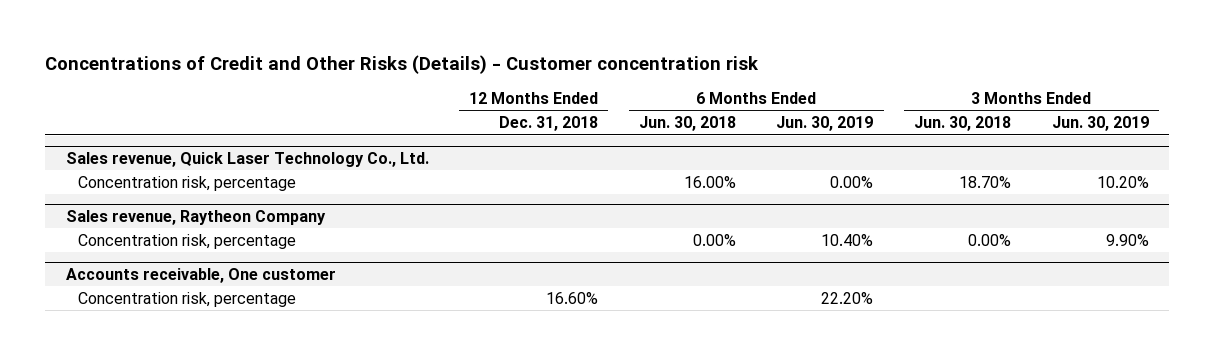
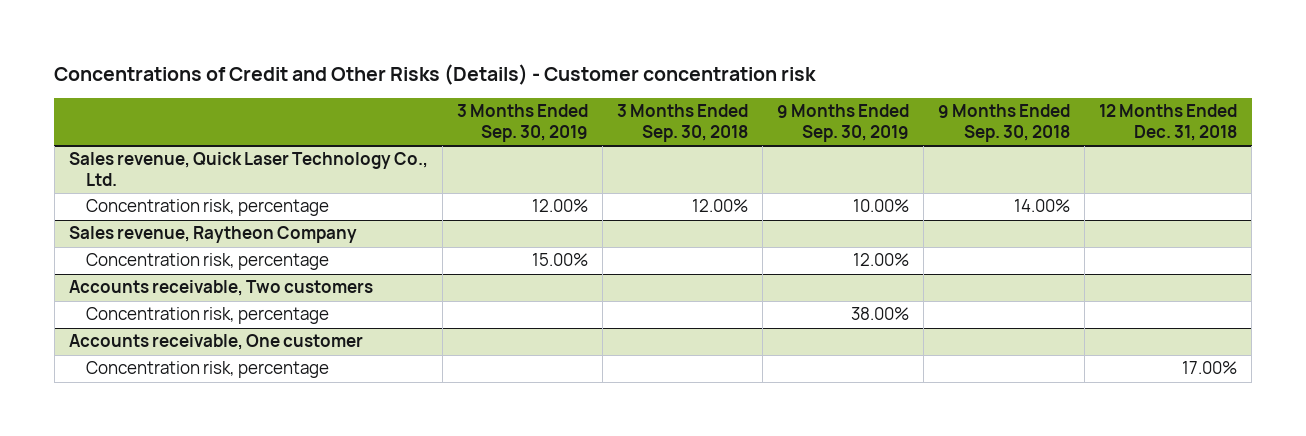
- | 12 Months Ended Dec. 31, 2018 | 6 Months Ended Jun. 30, 2018 | 6 Months Ended Jun. 30, 2019 | 3 Months Ended Jun. 30, 2018 | 3 Months Ended Jun. 30, 2019
+ | 3 Months Ended Sep. 30, 2019 | 3 Months Ended Sep. 30, 2018 | 9 Months Ended Sep. 30, 2019 | 9 Months Ended Sep. 30, 2018 | 12 Months Ended Dec. 31, 2018
+ Accounts receivable, Two customers
+ Concentration risk, percentage | | | 38.00% | |
@ Accounts receivable, One customer
- Concentration risk, percentage | 16.60% | | 22.20% | |
+ Concentration risk, percentage | | | | | 17.00%

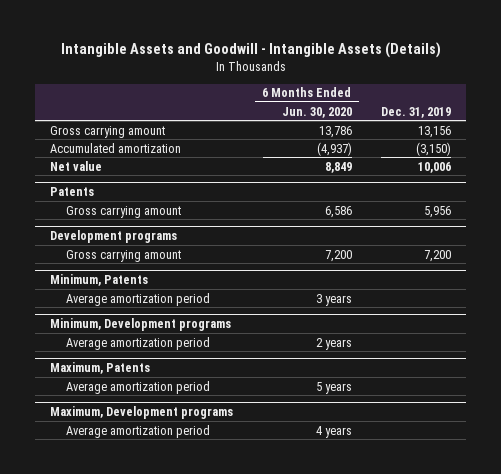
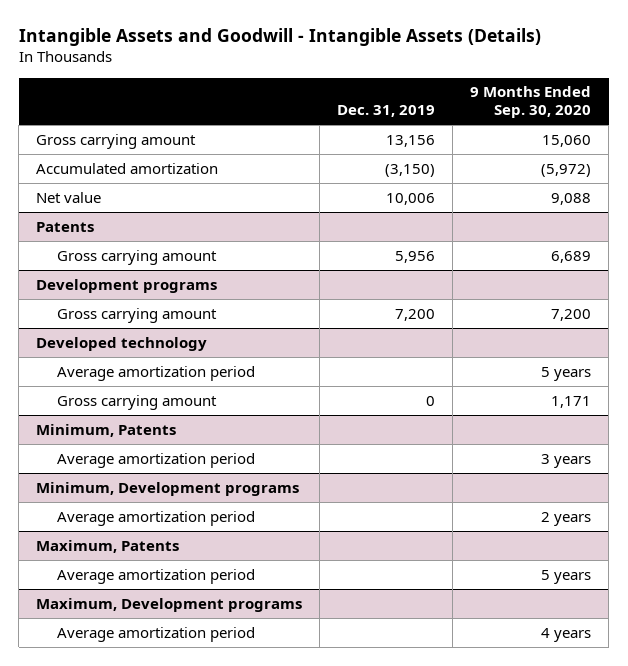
- | 6 Months Ended Jun. 30, 2020 | Dec. 31, 2019
+ | Dec. 31, 2019 | 9 Months Ended Sep. 30, 2020
+ Developed technology
+ Average amortization period | | 5 years
+ Gross carrying amount | 0 | 1,171

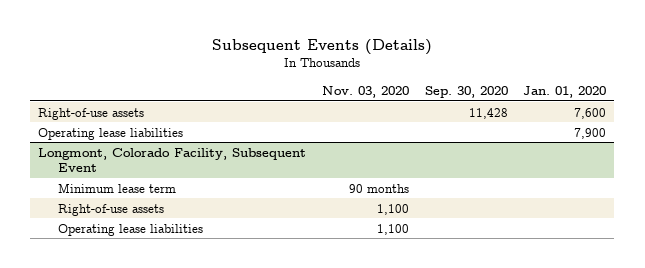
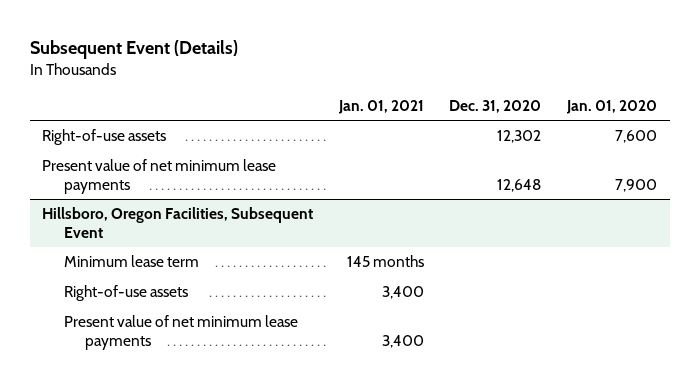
- Subsequent Events (Details)
+ Subsequent Event (Details)
- | Nov. 03, 2020 | Sep. 30, 2020 | Jan. 01, 2020
+ | Jan. 01, 2021 | Dec. 31, 2020 | Jan. 01, 2020
- Operating lease liabilities | | | 7,900
- Longmont, Colorado Facility, Subsequent Event
- Minimum lease term | 90 months | |
- Right-of-use assets | 1,100 | |
- Operating lease liabilities | 1,100 | |
+ Present value of net minimum lease payments | | 12,648 | 7,900
+ Hillsboro, Oregon Facilities, Subsequent Event
+ Minimum lease term | 145 months | |
+ Right-of-use assets | 3,400 | |
+ Present value of net minimum lease payments | 3,400 | |

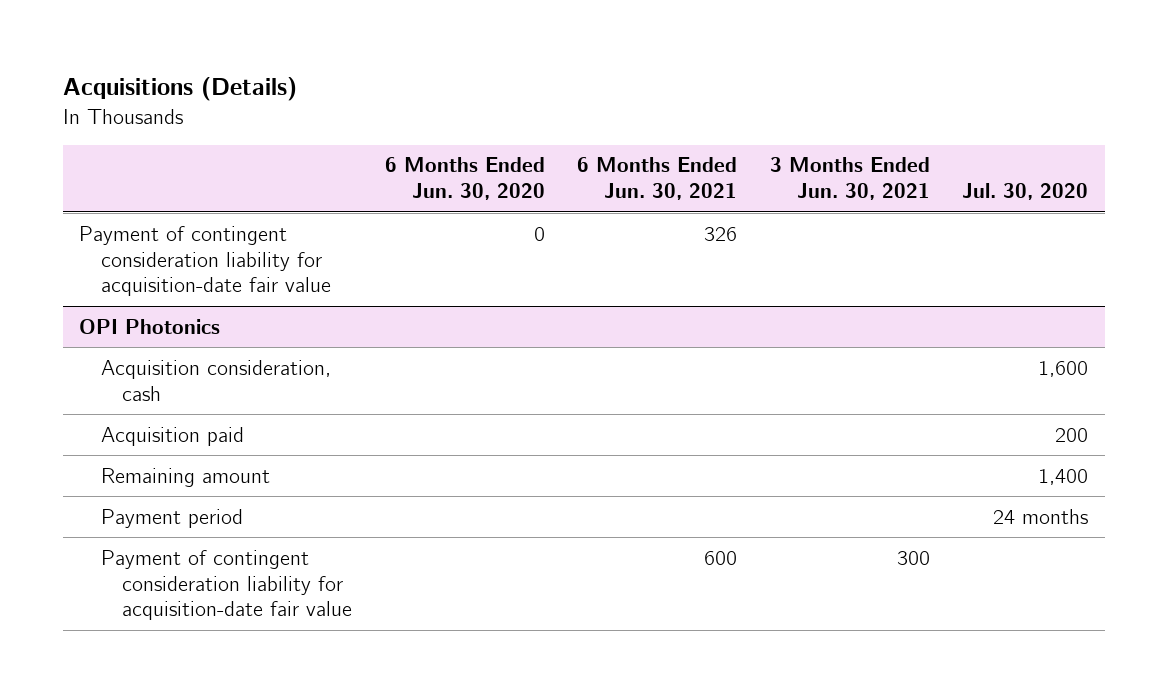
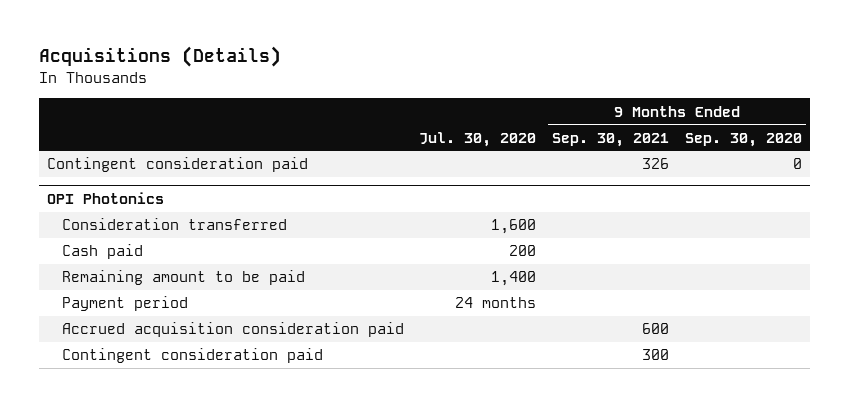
- | 6 Months Ended Jun. 30, 2020 | 6 Months Ended Jun. 30, 2021 | 3 Months Ended Jun. 30, 2021 | Jul. 30, 2020
+ | Jul. 30, 2020 | 9 Months Ended Sep. 30, 2021 | 9 Months Ended Sep. 30, 2020
- Payment of contingent consideration liability for acquisition-date fair value | 0 | 326 | |
+ Contingent consideration paid | | 326 | 0
@ OPI Photonics
- Acquisition consideration, cash | | | | 1,600
- Acquisition paid | | | | 200
- Remaining amount | | | | 1,400
+ Consideration transferred | 1,600 | |
+ Cash paid | 200 | |
+ Remaining amount to be paid | 1,400 | |
- Payment of contingent consideration liability for acquisition-date fair value | | 600 | 300 |
+ Accrued acquisition consideration paid | | 600 |
+ Contingent consideration paid | | 300 |

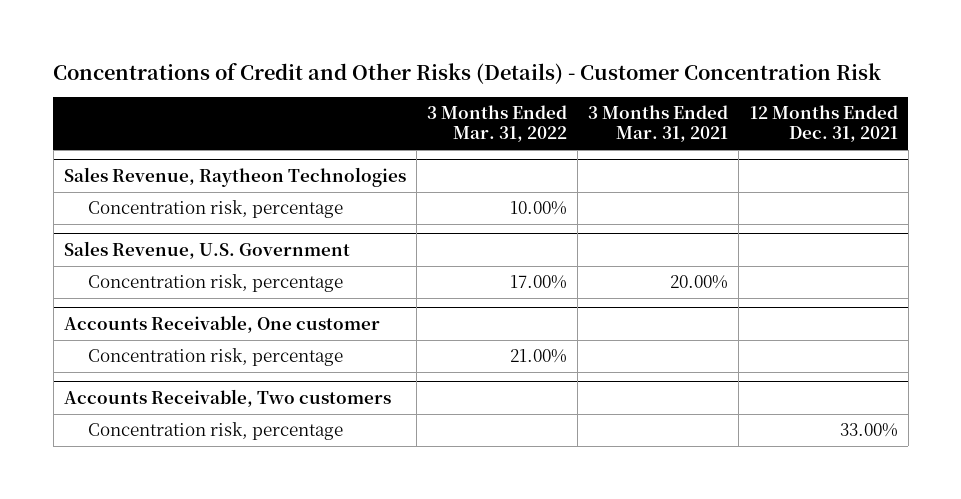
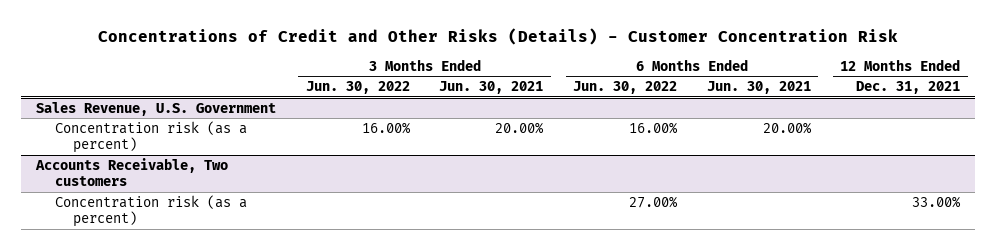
- | 3 Months Ended Mar. 31, 2022 | 3 Months Ended Mar. 31, 2021 | 12 Months Ended Dec. 31, 2021
+ | 3 Months Ended Jun. 30, 2022 | 3 Months Ended Jun. 30, 2021 | 6 Months Ended Jun. 30, 2022 | 6 Months Ended Jun. 30, 2021 | 12 Months Ended Dec. 31, 2021
- Sales Revenue, Raytheon Technologies
- Concentration risk, percentage | 10.00% | |
@ Sales Revenue, U.S. Government
- Concentration risk, percentage | 17.00% | 20.00% |
- Accounts Receivable, One customer
- Concentration risk, percentage | 21.00% | |
@ Sales Revenue, U.S. Government
+ Concentration risk (as a percent) | 16.00% | 20.00% | 16.00% | 20.00% |
@ Accounts Receivable, Two customers
- Concentration risk, percentage | | | 33.00%
+ Concentration risk (as a percent) | | | 27.00% | | 33.00%

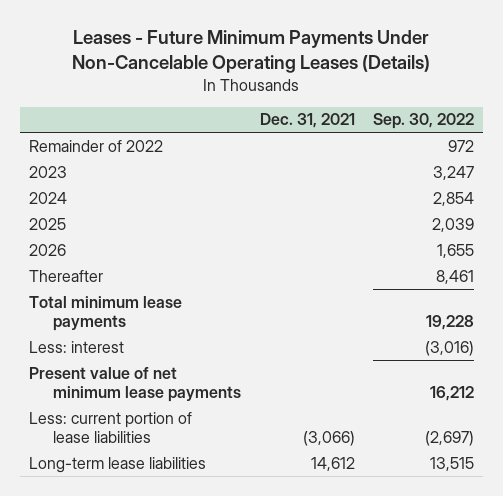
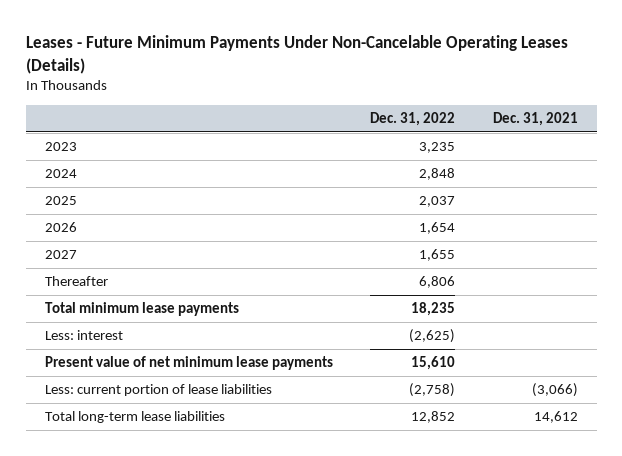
- | Dec. 31, 2021 | Sep. 30, 2022
+ | Dec. 31, 2022 | Dec. 31, 2021
- Remainder of 2022 | | 972
+ 2027 | 1,655 |
- Long-term lease liabilities | 14,612 | 13,515
+ Total long-term lease liabilities | 12,852 | 14,612

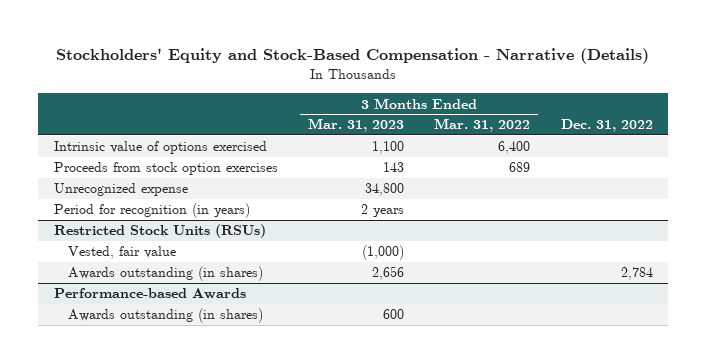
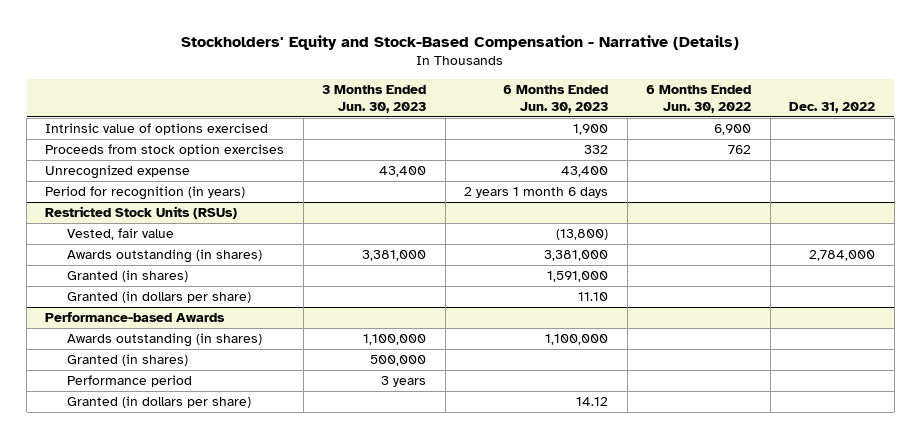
- | 3 Months Ended Mar. 31, 2023 | 3 Months Ended Mar. 31, 2022 | Dec. 31, 2022
+ | 3 Months Ended Jun. 30, 2023 | 6 Months Ended Jun. 30, 2023 | 6 Months Ended Jun. 30, 2022 | Dec. 31, 2022
@ Restricted Stock Units (RSUs)
- Awards outstanding (in shares) | 2,656 | | 2,784
+ Awards outstanding (in shares) | 3,381,000 | 3,381,000 | | 2,784,000
+ Granted (in shares) | | 1,591,000 | |
+ Granted (in dollars per share) | | 11.10 | |
@ Performance-based Awards
+ Granted (in shares) | 500,000 | | |
+ Performance period | 3 years | | |
+ Granted (in dollars per share) | | 14.12 | |

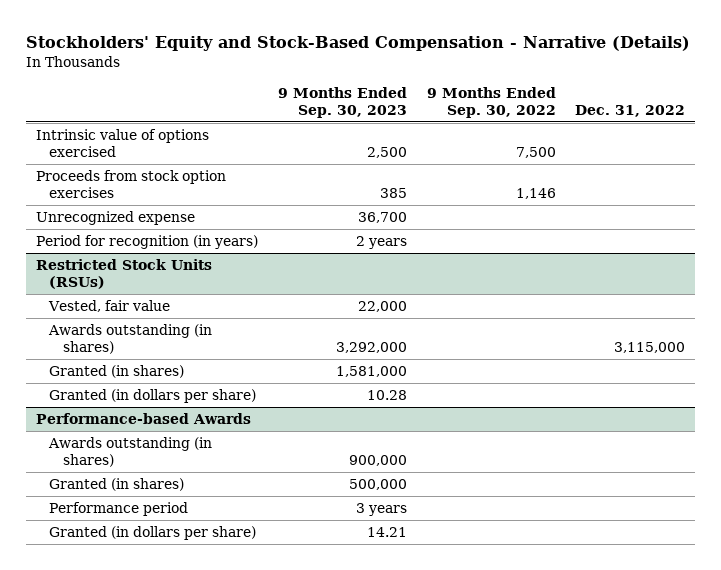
- | 3 Months Ended Jun. 30, 2023 | 6 Months Ended Jun. 30, 2023 | 6 Months Ended Jun. 30, 2022 | Dec. 31, 2022
+ | 9 Months Ended Sep. 30, 2023 | 9 Months Ended Sep. 30, 2022 | Dec. 31, 2022
@ Restricted Stock Units (RSUs)
- Awards outstanding (in shares) | 3,381,000 | 3,381,000 | | 2,784,000
+ Awards outstanding (in shares) | 3,292,000 | | 3,115,000

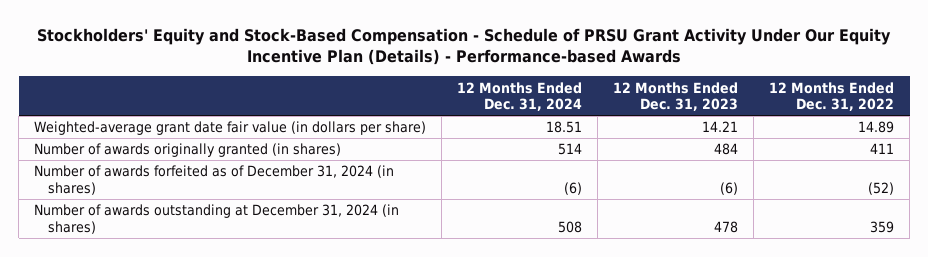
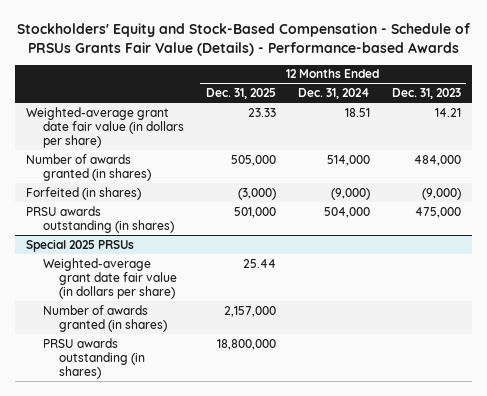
- Stockholders' Equity and Stock-Based Compensation - Schedule of PRSU Grant Activity Under Our Equity Incentive Plan (Details) - Performance-based Awards
+ Stockholders' Equity and Stock-Based Compensation - Schedule of PRSUs Grants Fair Value (Details) - Performance-based Awards
- | 12 Months Ended Dec. 31, 2024 | 12 Months Ended Dec. 31, 2023 | 12 Months Ended Dec. 31, 2022
+ | 12 Months Ended Dec. 31, 2025 | 12 Months Ended Dec. 31, 2024 | 12 Months Ended Dec. 31, 2023
- Number of awards originally granted (in shares) | 514 | 484 | 411
- Number of awards forfeited as of December 31, 2024 (in shares) | (6) | (6) | (52)
- Number of awards outstanding at December 31, 2024 (in shares) | 508 | 478 | 359
+ Number of awards granted (in shares) | 505,000 | 514,000 | 484,000
+ Forfeited (in shares) | (3,000) | (9,000) | (9,000)
+ PRSU awards outstanding (in shares) | 501,000 | 504,000 | 475,000
+ Special 2025 PRSUs
+ Weighted-average grant date fair value (in dollars per share) | 25.44 | |
+ Number of awards granted (in shares) | 2,157,000 | |
+ PRSU awards outstanding (in shares) | 18,800,000 | |

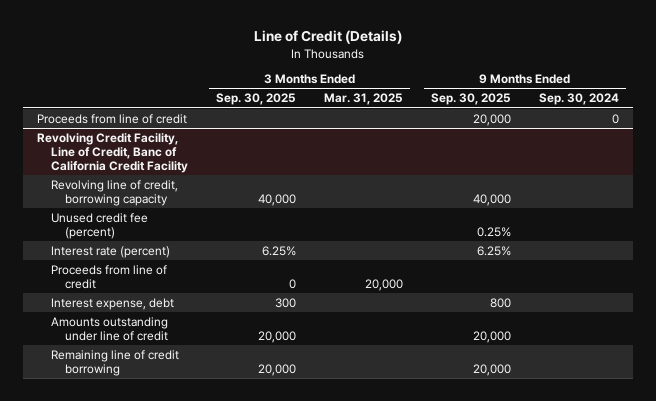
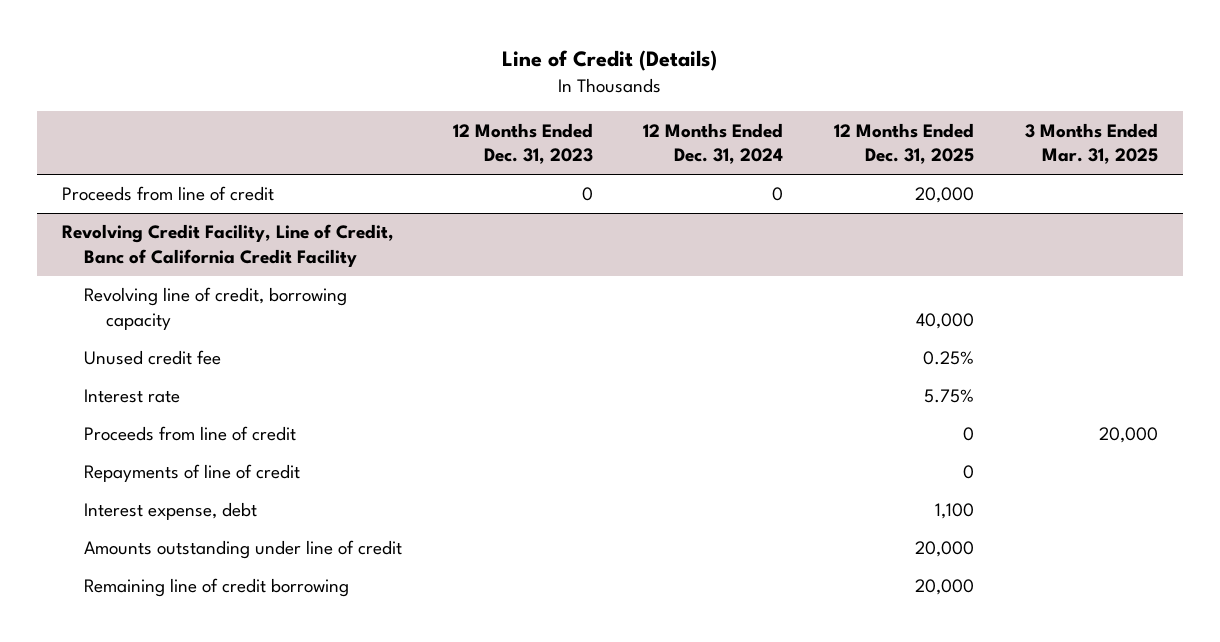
- | 3 Months Ended Sep. 30, 2025 | 3 Months Ended Mar. 31, 2025 | 9 Months Ended Sep. 30, 2025 | 9 Months Ended Sep. 30, 2024
+ | 12 Months Ended Dec. 31, 2023 | 12 Months Ended Dec. 31, 2024 | 12 Months Ended Dec. 31, 2025 | 3 Months Ended Mar. 31, 2025
@ Revolving Credit Facility, Line of Credit, Banc of California Credit Facility
- Unused credit fee (percent) | | | 0.25% |
- Interest rate (percent) | 6.25% | | 6.25% |
+ Unused credit fee | | | 0.25% |
+ Interest rate | | | 5.75% |
+ Repayments of line of credit | | | 0 |

